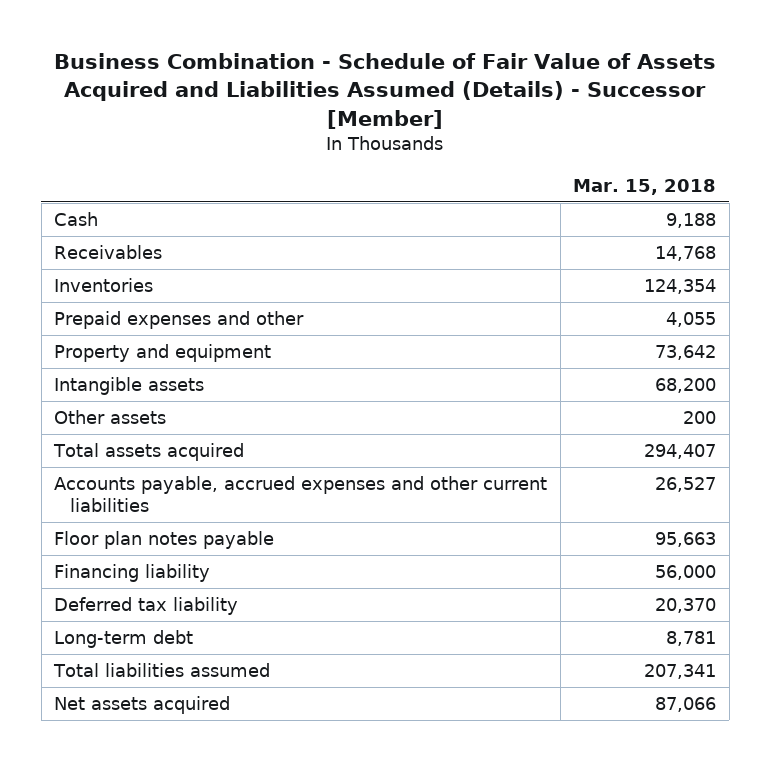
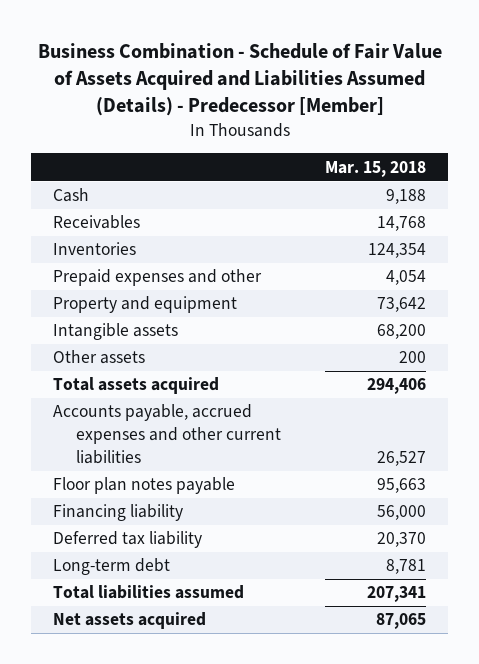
- Business Combination - Schedule of Fair Value of Assets Acquired and Liabilities Assumed (Details) - Successor [Member]
+ Business Combination - Schedule of Fair Value of Assets Acquired and Liabilities Assumed (Details) - Predecessor [Member]
- Prepaid expenses and other | 4,055
+ Prepaid expenses and other | 4,054
- Total assets acquired | 294,407
+ Total assets acquired | 294,406
- Net assets acquired | 87,066
+ Net assets acquired | 87,065

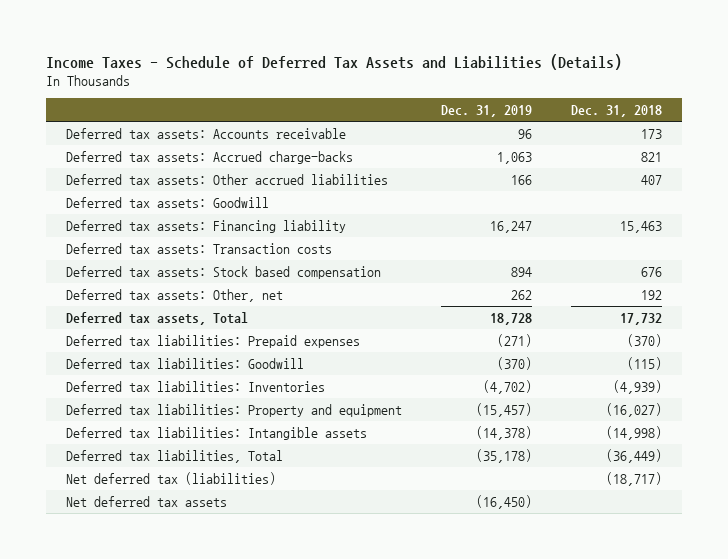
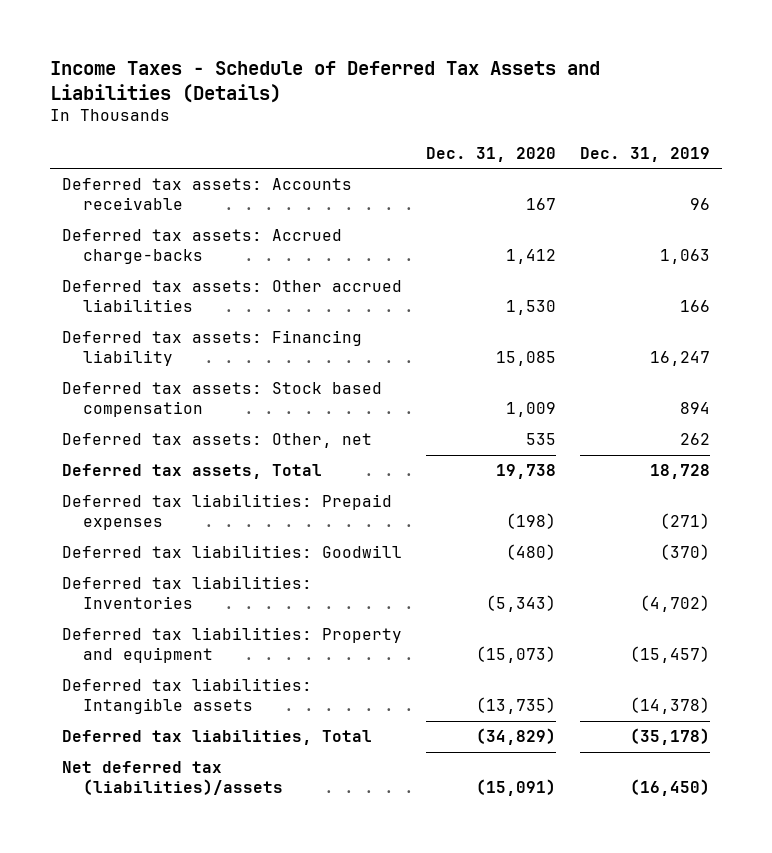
- | Dec. 31, 2019 | Dec. 31, 2018
+ | Dec. 31, 2020 | Dec. 31, 2019
- Deferred tax assets: Goodwill
- Deferred tax assets: Transaction costs
- Net deferred tax (liabilities) | | (18,717)
- Net deferred tax assets | (16,450) |
+ Net deferred tax (liabilities)/assets | (15,091) | (16,450)

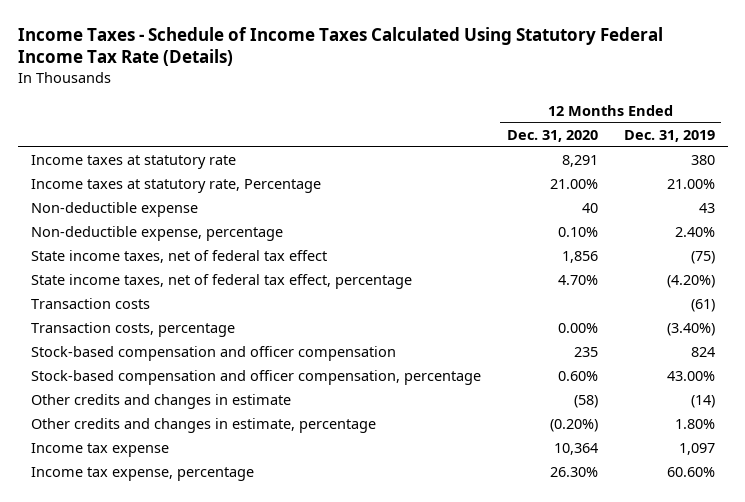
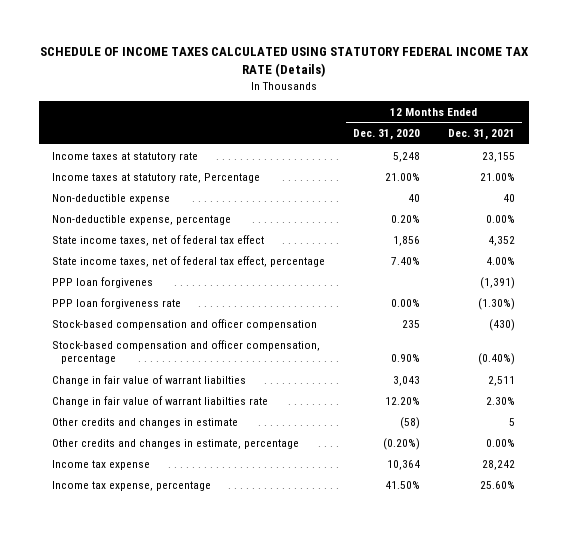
- Income Taxes - Schedule of Income Taxes Calculated Using Statutory Federal Income Tax Rate (Details)
+ SCHEDULE OF INCOME TAXES CALCULATED USING STATUTORY FEDERAL INCOME TAX RATE (Details)
- | 12 Months Ended Dec. 31, 2020 | 12 Months Ended Dec. 31, 2019
+ | 12 Months Ended Dec. 31, 2020 | 12 Months Ended Dec. 31, 2021
- Income taxes at statutory rate | 8,291 | 380
+ Income taxes at statutory rate | 5,248 | 23,155
- Non-deductible expense, percentage | 0.10% | 2.40%
+ Non-deductible expense, percentage | 0.20% | 0.00%
- State income taxes, net of federal tax effect, percentage | 4.70% | (4.20%)
- Transaction costs | | (61)
- Transaction costs, percentage | 0.00% | (3.40%)
+ State income taxes, net of federal tax effect, percentage | 7.40% | 4.00%
+ PPP loan forgivenes | | (1,391)
+ PPP loan forgiveness rate | 0.00% | (1.30%)
- Stock-based compensation and officer compensation, percentage | 0.60% | 43.00%
+ Stock-based compensation and officer compensation, percentage | 0.90% | (0.40%)
+ Change in fair value of warrant liabilties | 3,043 | 2,511
+ Change in fair value of warrant liabilties rate | 12.20% | 2.30%
- Income tax expense, percentage | 26.30% | 60.60%
+ Income tax expense, percentage | 41.50% | 25.60%

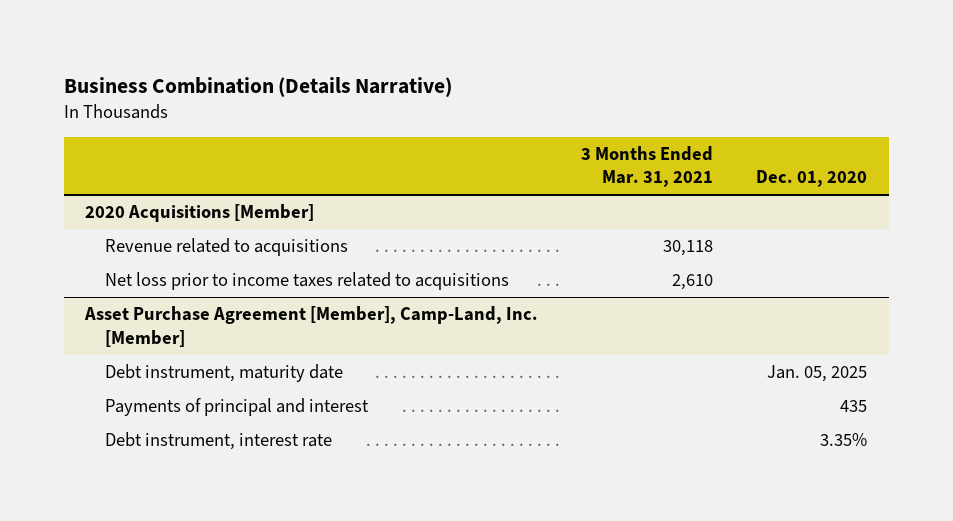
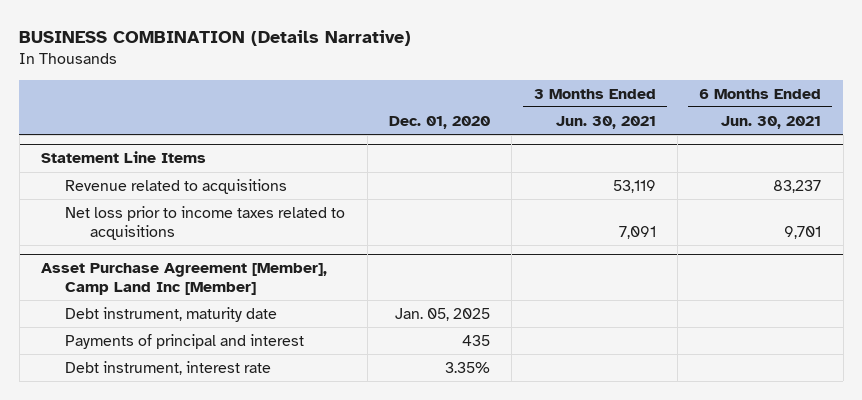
- Business Combination (Details Narrative)
+ BUSINESS COMBINATION (Details Narrative)
- | 3 Months Ended Mar. 31, 2021 | Dec. 01, 2020
+ | Dec. 01, 2020 | 3 Months Ended Jun. 30, 2021 | 6 Months Ended Jun. 30, 2021
- 2020 Acquisitions [Member]
+ Statement Line Items
- Asset Purchase Agreement [Member], Camp-Land, Inc. [Member]
+ Asset Purchase Agreement [Member], Camp Land Inc [Member]

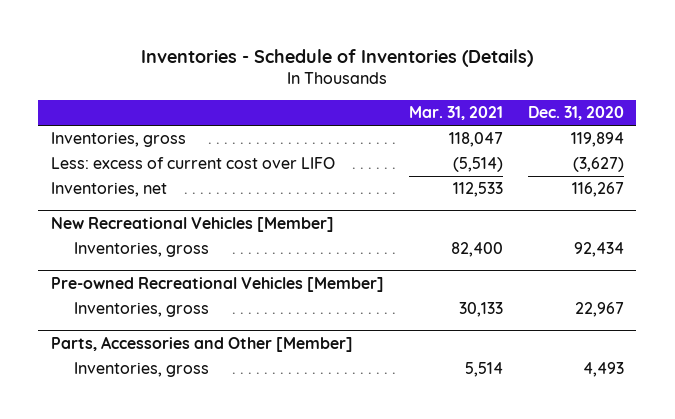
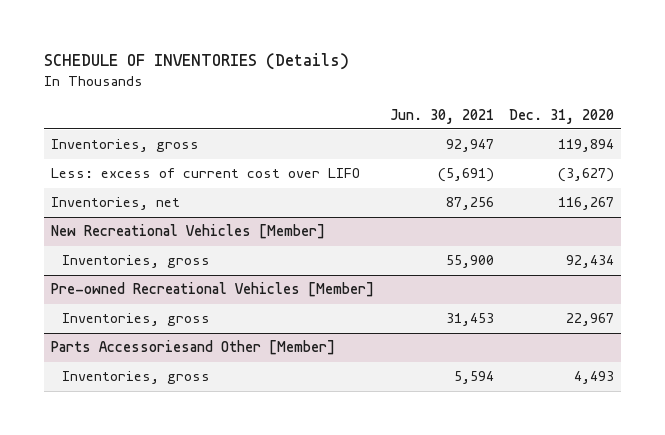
- Inventories - Schedule of Inventories (Details)
+ SCHEDULE OF INVENTORIES (Details)
- | Mar. 31, 2021 | Dec. 31, 2020
+ | Jun. 30, 2021 | Dec. 31, 2020
- Parts, Accessories and Other [Member]
+ Parts Accessoriesand Other [Member]

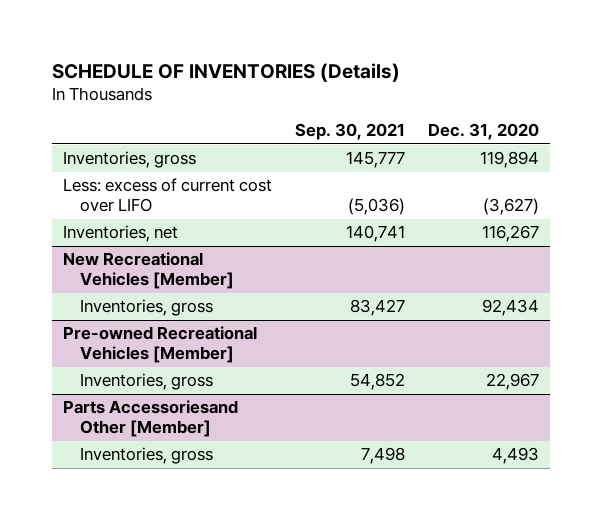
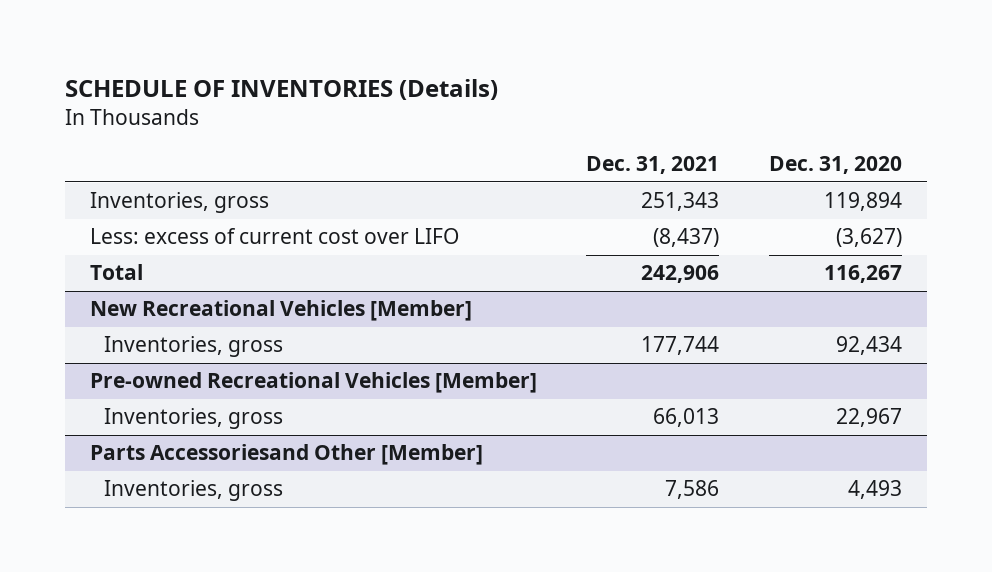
- | Sep. 30, 2021 | Dec. 31, 2020
+ | Dec. 31, 2021 | Dec. 31, 2020
- Inventories, net | 140,741 | 116,267
+ Total | 242,906 | 116,267

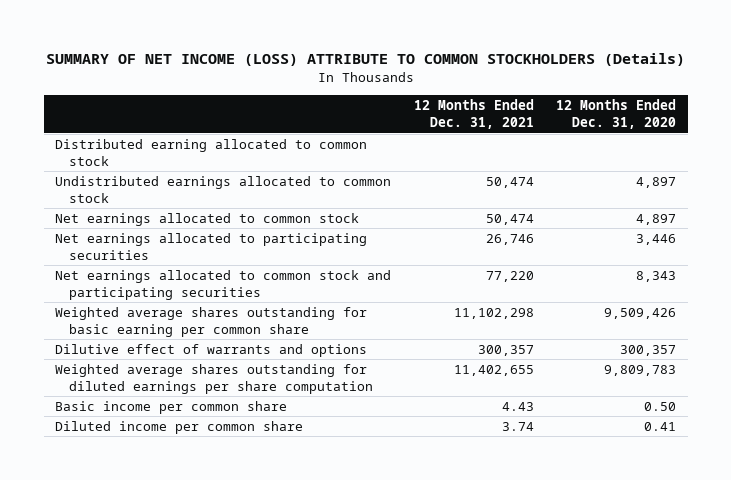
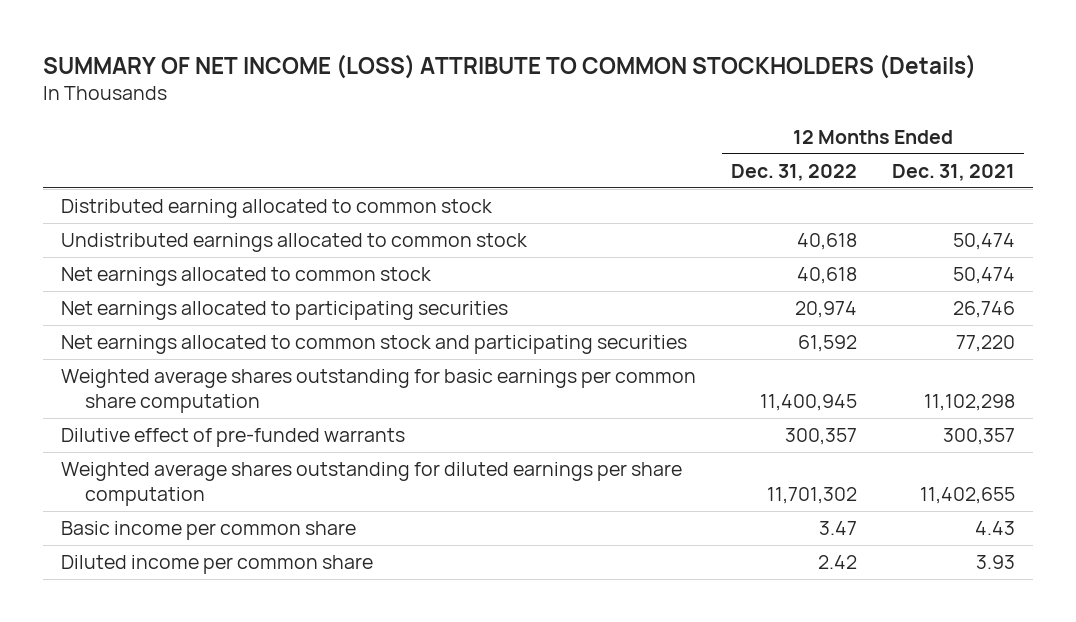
- | 12 Months Ended Dec. 31, 2021 | 12 Months Ended Dec. 31, 2020
+ | 12 Months Ended Dec. 31, 2022 | 12 Months Ended Dec. 31, 2021
- Weighted average shares outstanding for basic earning per common share | 11,102,298 | 9,509,426
- Dilutive effect of warrants and options | 300,357 | 300,357
+ Weighted average shares outstanding for basic earnings per common share computation | 11,400,945 | 11,102,298
+ Dilutive effect of pre-funded warrants | 300,357 | 300,357
- Diluted income per common share | 3.74 | 0.41
+ Diluted income per common share | 2.42 | 3.93

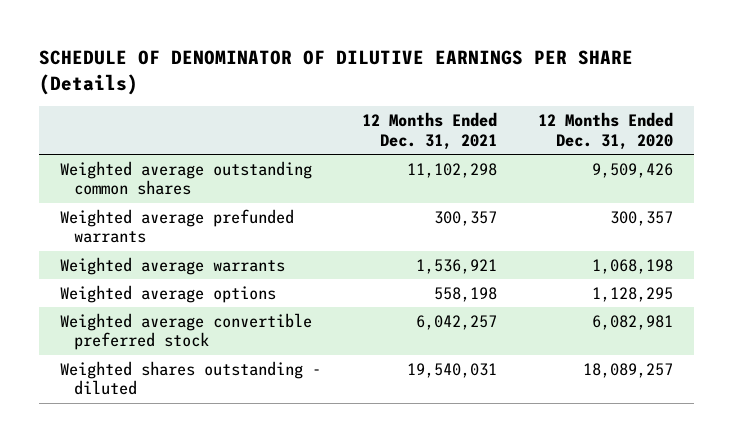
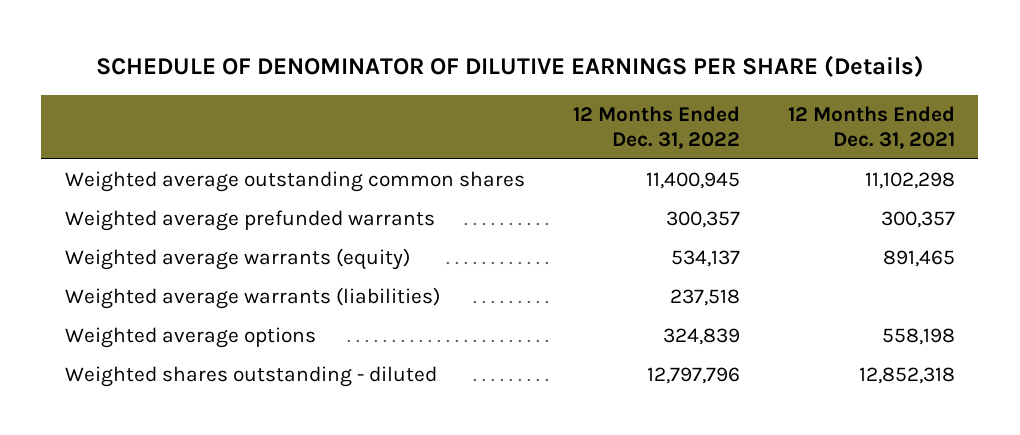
- | 12 Months Ended Dec. 31, 2021 | 12 Months Ended Dec. 31, 2020
+ | 12 Months Ended Dec. 31, 2022 | 12 Months Ended Dec. 31, 2021
- Weighted average warrants | 1,536,921 | 1,068,198
+ Weighted average warrants (equity) | 534,137 | 891,465
+ Weighted average warrants (liabilities) | 237,518 |
- Weighted average convertible preferred stock | 6,042,257 | 6,082,981
- Weighted shares outstanding - diluted | 19,540,031 | 18,089,257
+ Weighted shares outstanding - diluted | 12,797,796 | 12,852,318

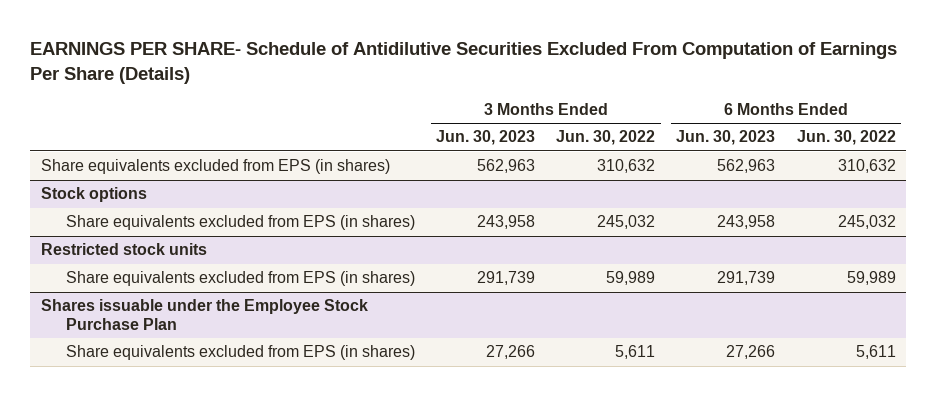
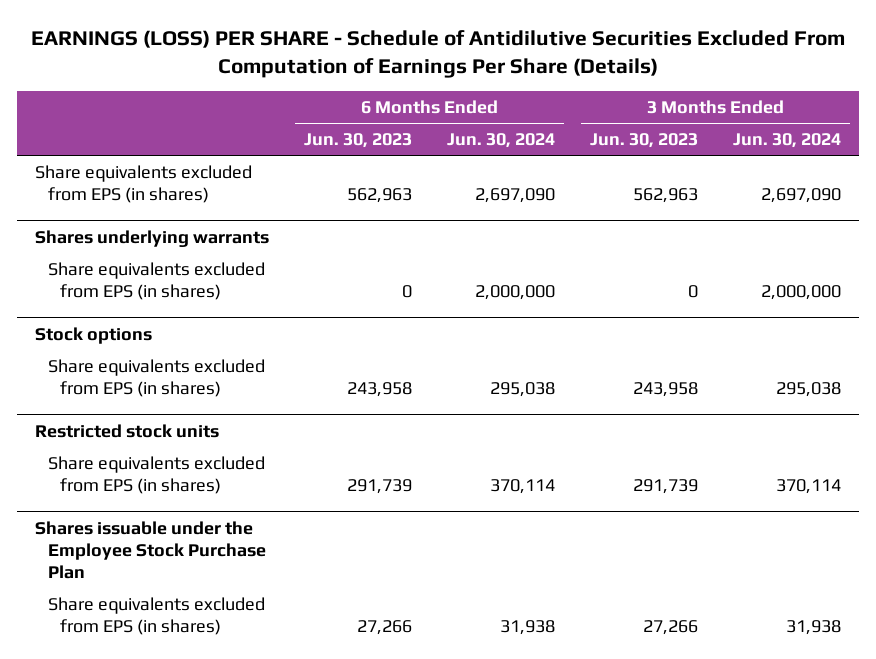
- EARNINGS PER SHARE- Schedule of Antidilutive Securities Excluded From Computation of Earnings Per Share (Details)
+ EARNINGS (LOSS) PER SHARE - Schedule of Antidilutive Securities Excluded From Computation of Earnings Per Share (Details)
- | 3 Months Ended Jun. 30, 2023 | 3 Months Ended Jun. 30, 2022 | 6 Months Ended Jun. 30, 2023 | 6 Months Ended Jun. 30, 2022
+ | 6 Months Ended Jun. 30, 2023 | 6 Months Ended Jun. 30, 2024 | 3 Months Ended Jun. 30, 2023 | 3 Months Ended Jun. 30, 2024
+ Shares underlying warrants
+ Share equivalents excluded from EPS (in shares) | 0 | 2,000,000 | 0 | 2,000,000

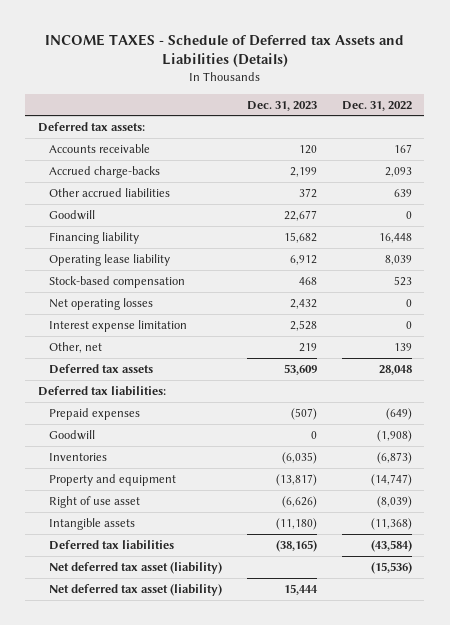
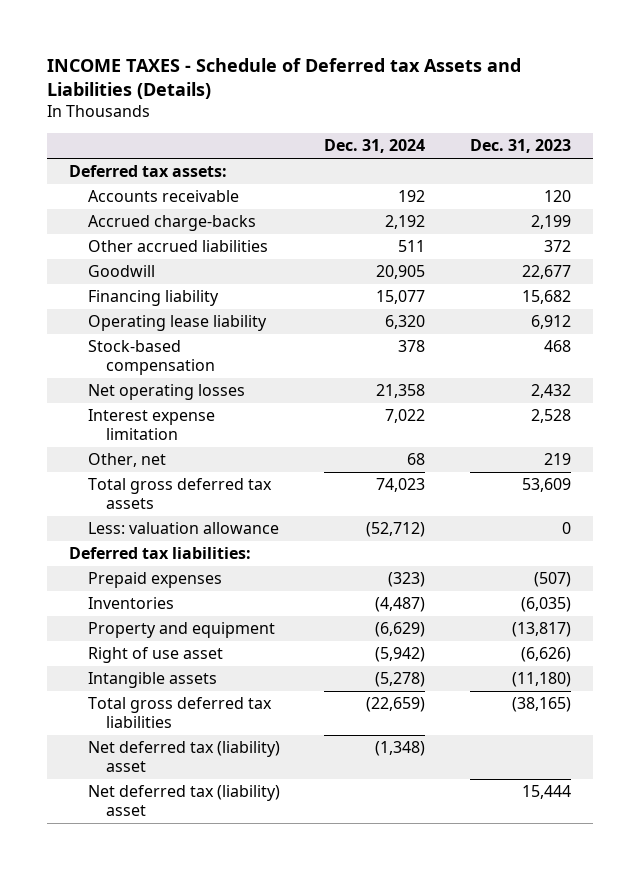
- | Dec. 31, 2023 | Dec. 31, 2022
+ | Dec. 31, 2024 | Dec. 31, 2023
- Deferred tax assets | 53,609 | 28,048
+ Total gross deferred tax assets | 74,023 | 53,609
+ Less: valuation allowance | (52,712) | 0
- Goodwill | 0 | (1,908)
- Deferred tax liabilities | (38,165) | (43,584)
- Net deferred tax asset (liability) | | (15,536)
- Net deferred tax asset (liability) | 15,444 |
+ Total gross deferred tax liabilities | (22,659) | (38,165)
+ Net deferred tax (liability) asset | (1,348) |
+ Net deferred tax (liability) asset | | 15,444

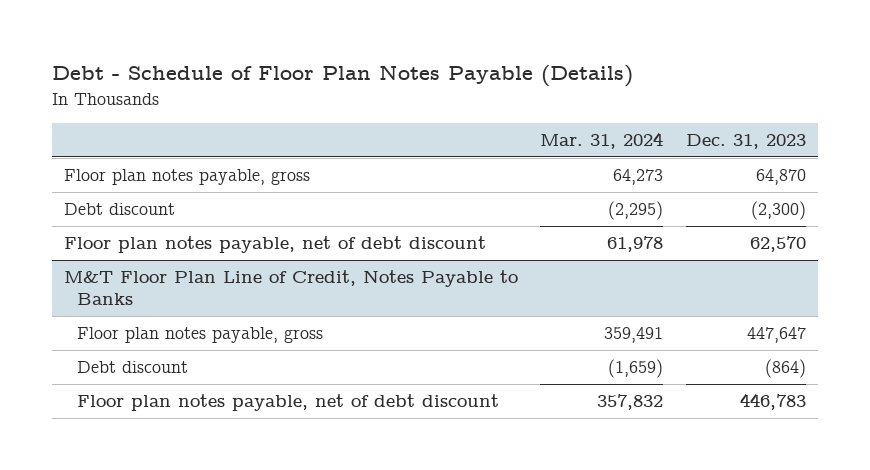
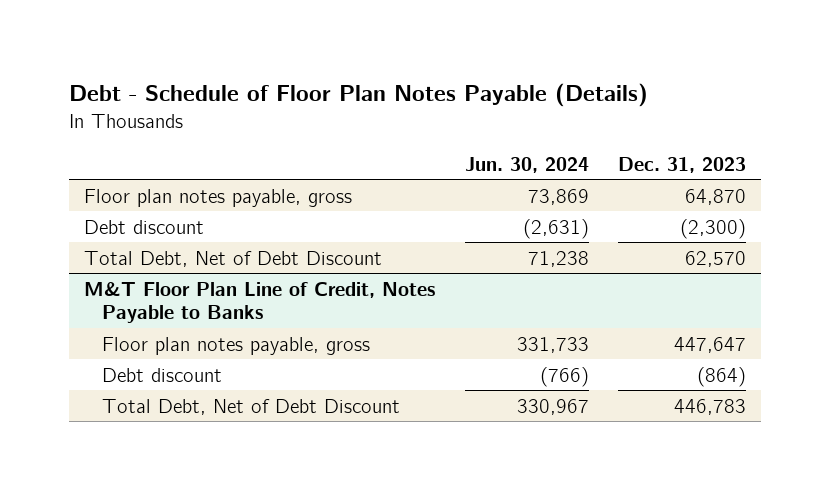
- | Mar. 31, 2024 | Dec. 31, 2023
+ | Jun. 30, 2024 | Dec. 31, 2023
- Floor plan notes payable, net of debt discount | 61,978 | 62,570
+ Total Debt, Net of Debt Discount | 71,238 | 62,570
@ M&T Floor Plan Line of Credit, Notes Payable to Banks
- Floor plan notes payable, net of debt discount | 357,832 | 446,783
+ Total Debt, Net of Debt Discount | 330,967 | 446,783

